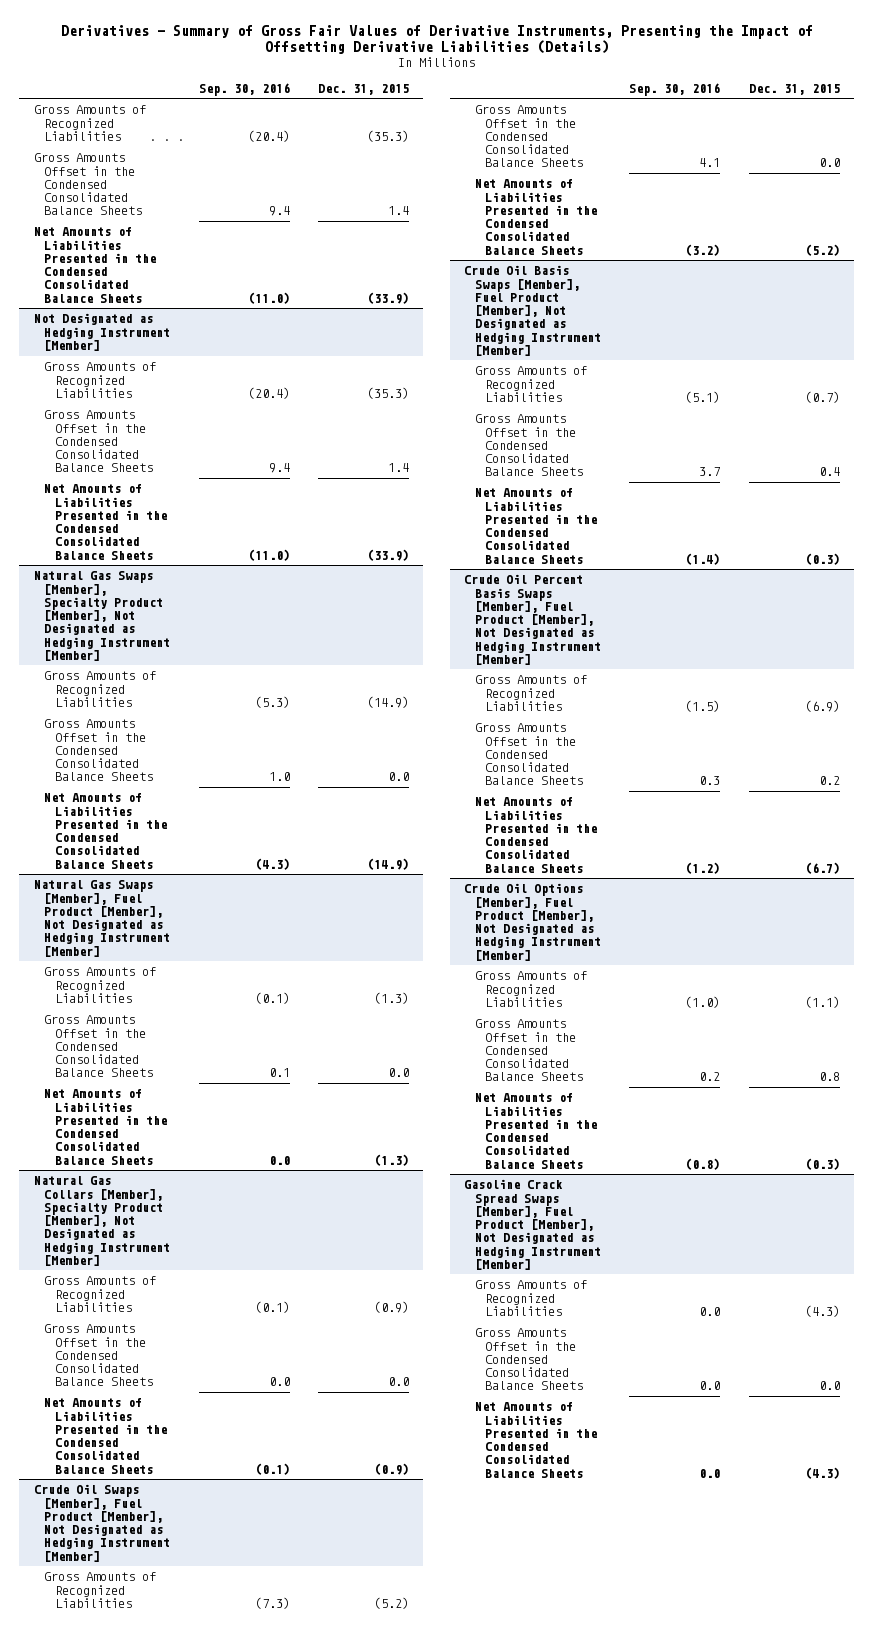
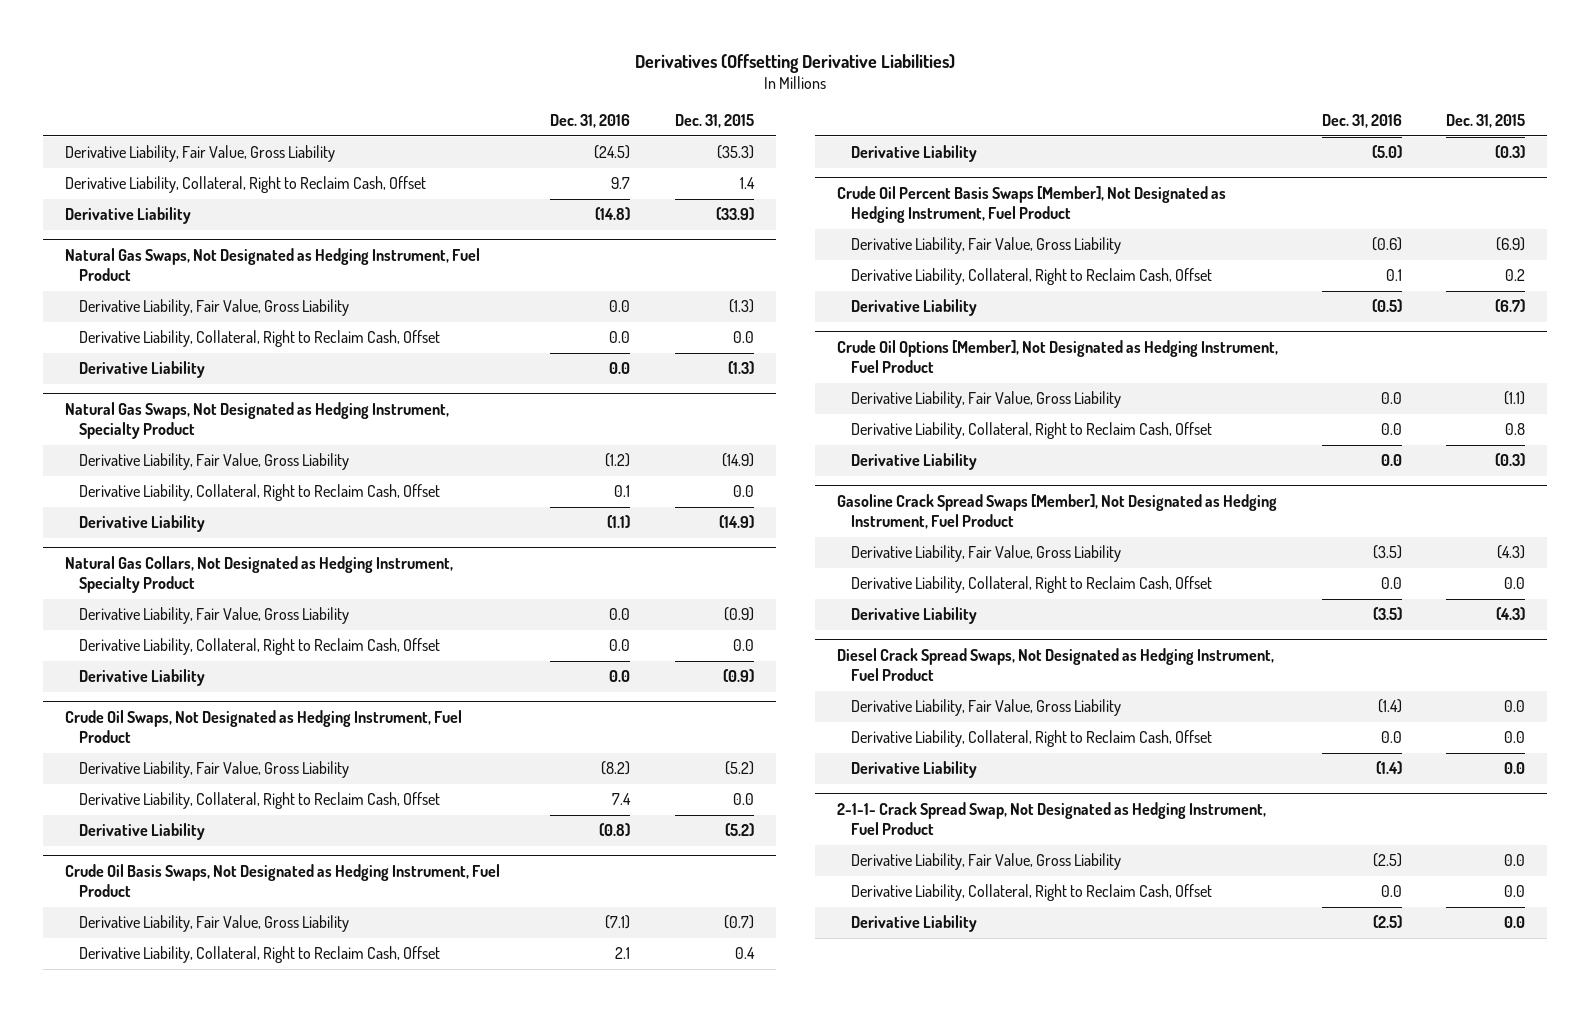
- Derivatives - Summary of Gross Fair Values of Derivative Instruments, Presenting the Impact of Offsetting Derivative Liabilities (Details)
+ Derivatives (Offsetting Derivative Liabilities)
- | Sep. 30, 2016 | Dec. 31, 2015
+ | Dec. 31, 2016 | Dec. 31, 2015
- Gross Amounts of Recognized Liabilities | (20.4) | (35.3)
- Gross Amounts Offset in the Condensed Consolidated Balance Sheets | 9.4 | 1.4
- Net Amounts of Liabilities Presented in the Condensed Consolidated Balance Sheets | (11.0) | (33.9)
- Not Designated as Hedging Instrument [Member]
- Gross Amounts of Recognized Liabilities | (20.4) | (35.3)
- Gross Amounts Offset in the Condensed Consolidated Balance Sheets | 9.4 | 1.4
- Net Amounts of Liabilities Presented in the Condensed Consolidated Balance Sheets | (11.0) | (33.9)
- Natural Gas Swaps [Member], Specialty Product [Member], Not Designated as Hedging Instrument [Member]
- Gross Amounts of Recognized Liabilities | (5.3) | (14.9)
- Gross Amounts Offset in the Condensed Consolidated Balance Sheets | 1.0 | 0.0
- Net Amounts of Liabilities Presented in the Condensed Consolidated Balance Sheets | (4.3) | (14.9)
- Natural Gas Swaps [Member], Fuel Product [Member], Not Designated as Hedging Instrument [Member]
- Gross Amounts of Recognized Liabilities | (0.1) | (1.3)
- Gross Amounts Offset in the Condensed Consolidated Balance Sheets | 0.1 | 0.0
- Net Amounts of Liabilities Presented in the Condensed Consolidated Balance Sheets | 0.0 | (1.3)
- Natural Gas Collars [Member], Specialty Product [Member], Not Designated as Hedging Instrument [Member]
- Gross Amounts of Recognized Liabilities | (0.1) | (0.9)
- Gross Amounts Offset in the Condensed Consolidated Balance Sheets | 0.0 | 0.0
- Net Amounts of Liabilities Presented in the Condensed Consolidated Balance Sheets | (0.1) | (0.9)
- Crude Oil Swaps [Member], Fuel Product [Member], Not Designated as Hedging Instrument [Member]
- Gross Amounts of Recognized Liabilities | (7.3) | (5.2)
- Gross Amounts Offset in the Condensed Consolidated Balance Sheets | 4.1 | 0.0
- Net Amounts of Liabilities Presented in the Condensed Consolidated Balance Sheets | (3.2) | (5.2)
- Crude Oil Basis Swaps [Member], Fuel Product [Member], Not Designated as Hedging Instrument [Member]
- Gross Amounts of Recognized Liabilities | (5.1) | (0.7)
- Gross Amounts Offset in the Condensed Consolidated Balance Sheets | 3.7 | 0.4
- Net Amounts of Liabilities Presented in the Condensed Consolidated Balance Sheets | (1.4) | (0.3)
- Crude Oil Percent Basis Swaps [Member], Fuel Product [Member], Not Designated as Hedging Instrument [Member]
- Gross Amounts of Recognized Liabilities | (1.5) | (6.9)
- Gross Amounts Offset in the Condensed Consolidated Balance Sheets | 0.3 | 0.2
- Net Amounts of Liabilities Presented in the Condensed Consolidated Balance Sheets | (1.2) | (6.7)
- Crude Oil Options [Member], Fuel Product [Member], Not Designated as Hedging Instrument [Member]
- Gross Amounts of Recognized Liabilities | (1.0) | (1.1)
- Gross Amounts Offset in the Condensed Consolidated Balance Sheets | 0.2 | 0.8
- Net Amounts of Liabilities Presented in the Condensed Consolidated Balance Sheets | (0.8) | (0.3)
- Gasoline Crack Spread Swaps [Member], Fuel Product [Member], Not Designated as Hedging Instrument [Member]
- Gross Amounts of Recognized Liabilities | 0.0 | (4.3)
- Gross Amounts Offset in the Condensed Consolidated Balance Sheets | 0.0 | 0.0
- Net Amounts of Liabilities Presented in the Condensed Consolidated Balance Sheets | 0.0 | (4.3)
+ Derivative Liability, Fair Value, Gross Liability | (24.5) | (35.3)
+ Derivative Liability, Collateral, Right to Reclaim Cash, Offset | 9.7 | 1.4
+ Derivative Liability | (14.8) | (33.9)
+ Natural Gas Swaps, Not Designated as Hedging Instrument, Fuel Product
+ Derivative Liability, Fair Value, Gross Liability | 0.0 | (1.3)
+ Derivative Liability, Collateral, Right to Reclaim Cash, Offset | 0.0 | 0.0
+ Derivative Liability | 0.0 | (1.3)
+ Natural Gas Swaps, Not Designated as Hedging Instrument, Specialty Product
+ Derivative Liability, Fair Value, Gross Liability | (1.2) | (14.9)
+ Derivative Liability, Collateral, Right to Reclaim Cash, Offset | 0.1 | 0.0
+ Derivative Liability | (1.1) | (14.9)
+ Natural Gas Collars, Not Designated as Hedging Instrument, Specialty Product
+ Derivative Liability, Fair Value, Gross Liability | 0.0 | (0.9)
+ Derivative Liability, Collateral, Right to Reclaim Cash, Offset | 0.0 | 0.0
+ Derivative Liability | 0.0 | (0.9)
+ Crude Oil Swaps, Not Designated as Hedging Instrument, Fuel Product
+ Derivative Liability, Fair Value, Gross Liability | (8.2) | (5.2)
+ Derivative Liability, Collateral, Right to Reclaim Cash, Offset | 7.4 | 0.0
+ Derivative Liability | (0.8) | (5.2)
+ Crude Oil Basis Swaps, Not Designated as Hedging Instrument, Fuel Product
+ Derivative Liability, Fair Value, Gross Liability | (7.1) | (0.7)
+ Derivative Liability, Collateral, Right to Reclaim Cash, Offset | 2.1 | 0.4
+ Derivative Liability | (5.0) | (0.3)
+ Crude Oil Percent Basis Swaps [Member], Not Designated as Hedging Instrument, Fuel Product
+ Derivative Liability, Fair Value, Gross Liability | (0.6) | (6.9)
+ Derivative Liability, Collateral, Right to Reclaim Cash, Offset | 0.1 | 0.2
+ Derivative Liability | (0.5) | (6.7)
+ Crude Oil Options [Member], Not Designated as Hedging Instrument, Fuel Product
+ Derivative Liability, Fair Value, Gross Liability | 0.0 | (1.1)
+ Derivative Liability, Collateral, Right to Reclaim Cash, Offset | 0.0 | 0.8
+ Derivative Liability | 0.0 | (0.3)
+ Gasoline Crack Spread Swaps [Member], Not Designated as Hedging Instrument, Fuel Product
+ Derivative Liability, Fair Value, Gross Liability | (3.5) | (4.3)
+ Derivative Liability, Collateral, Right to Reclaim Cash, Offset | 0.0 | 0.0
+ Derivative Liability | (3.5) | (4.3)
+ Diesel Crack Spread Swaps, Not Designated as Hedging Instrument, Fuel Product
+ Derivative Liability, Fair Value, Gross Liability | (1.4) | 0.0
+ Derivative Liability, Collateral, Right to Reclaim Cash, Offset | 0.0 | 0.0
+ Derivative Liability | (1.4) | 0.0
+ 2-1-1- Crack Spread Swap, Not Designated as Hedging Instrument, Fuel Product
+ Derivative Liability, Fair Value, Gross Liability | (2.5) | 0.0
+ Derivative Liability, Collateral, Right to Reclaim Cash, Offset | 0.0 | 0.0
+ Derivative Liability | (2.5) | 0.0

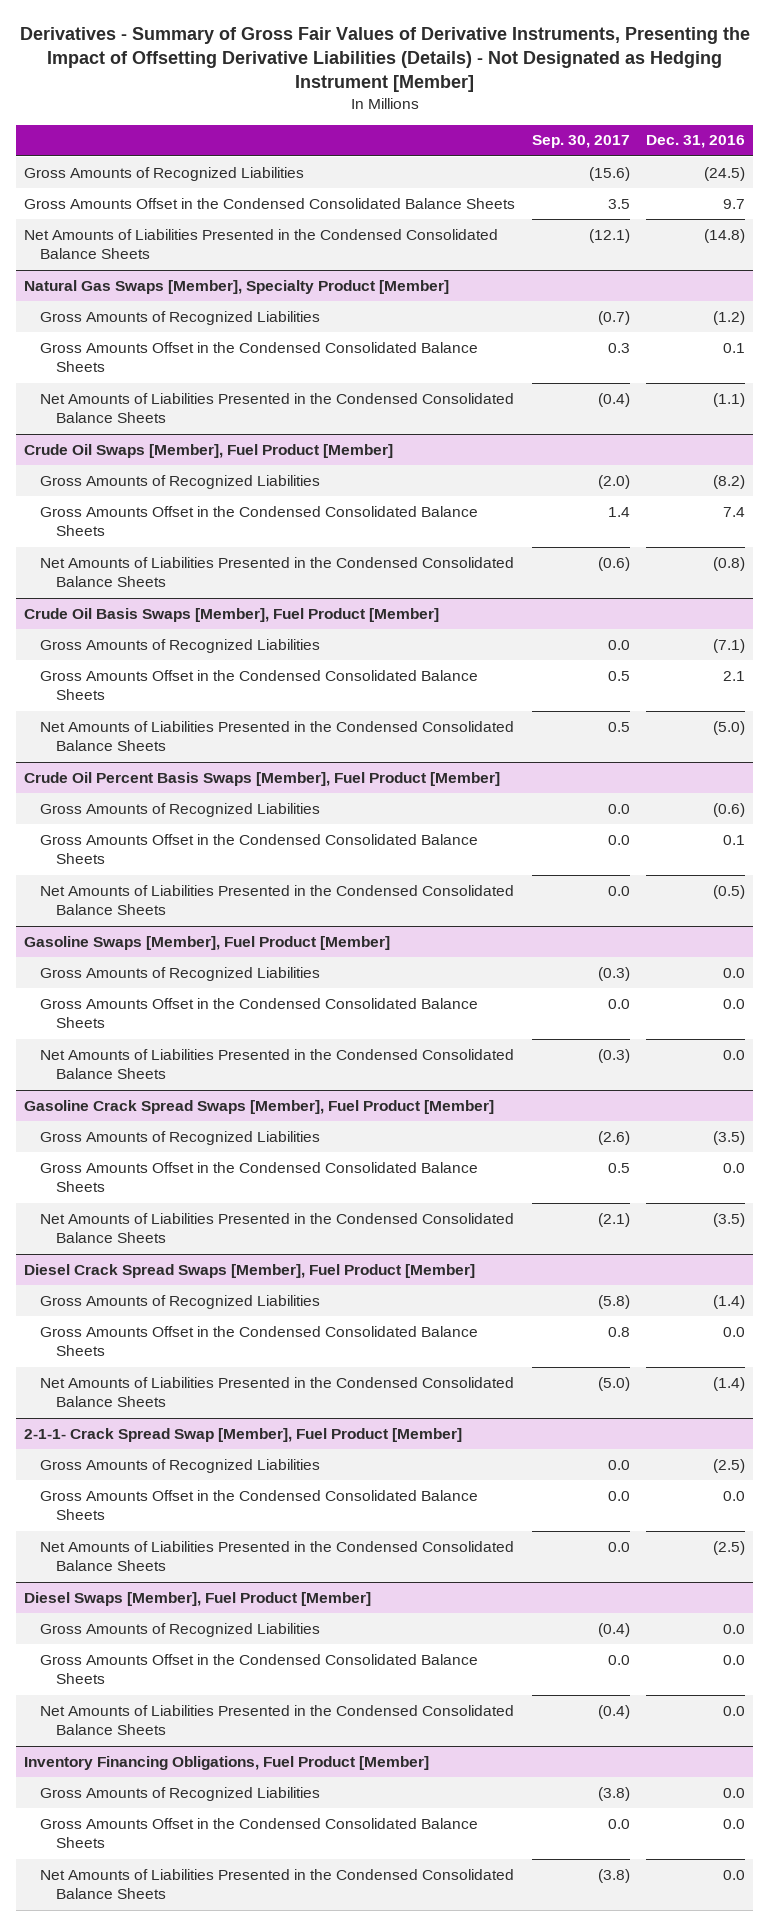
- Derivatives (Offsetting Derivative Liabilities)
+ Derivatives - Summary of Gross Fair Values of Derivative Instruments, Presenting the Impact of Offsetting Derivative Liabilities (Details) - Not Designated as Hedging Instrument [Member]
- | Dec. 31, 2016 | Dec. 31, 2015
+ | Sep. 30, 2017 | Dec. 31, 2016
- Derivative Liability, Fair Value, Gross Liability | (24.5) | (35.3)
- Derivative Liability, Collateral, Right to Reclaim Cash, Offset | 9.7 | 1.4
- Derivative Liability | (14.8) | (33.9)
- Natural Gas Swaps, Not Designated as Hedging Instrument, Fuel Product
- Derivative Liability, Fair Value, Gross Liability | 0.0 | (1.3)
- Derivative Liability, Collateral, Right to Reclaim Cash, Offset | 0.0 | 0.0
- Derivative Liability | 0.0 | (1.3)
- Natural Gas Swaps, Not Designated as Hedging Instrument, Specialty Product
- Derivative Liability, Fair Value, Gross Liability | (1.2) | (14.9)
- Derivative Liability, Collateral, Right to Reclaim Cash, Offset | 0.1 | 0.0
- Derivative Liability | (1.1) | (14.9)
- Natural Gas Collars, Not Designated as Hedging Instrument, Specialty Product
- Derivative Liability, Fair Value, Gross Liability | 0.0 | (0.9)
- Derivative Liability, Collateral, Right to Reclaim Cash, Offset | 0.0 | 0.0
- Derivative Liability | 0.0 | (0.9)
- Crude Oil Swaps, Not Designated as Hedging Instrument, Fuel Product
- Derivative Liability, Fair Value, Gross Liability | (8.2) | (5.2)
- Derivative Liability, Collateral, Right to Reclaim Cash, Offset | 7.4 | 0.0
- Derivative Liability | (0.8) | (5.2)
- Crude Oil Basis Swaps, Not Designated as Hedging Instrument, Fuel Product
- Derivative Liability, Fair Value, Gross Liability | (7.1) | (0.7)
- Derivative Liability, Collateral, Right to Reclaim Cash, Offset | 2.1 | 0.4
- Derivative Liability | (5.0) | (0.3)
- Crude Oil Percent Basis Swaps [Member], Not Designated as Hedging Instrument, Fuel Product
- Derivative Liability, Fair Value, Gross Liability | (0.6) | (6.9)
- Derivative Liability, Collateral, Right to Reclaim Cash, Offset | 0.1 | 0.2
- Derivative Liability | (0.5) | (6.7)
- Crude Oil Options [Member], Not Designated as Hedging Instrument, Fuel Product
- Derivative Liability, Fair Value, Gross Liability | 0.0 | (1.1)
- Derivative Liability, Collateral, Right to Reclaim Cash, Offset | 0.0 | 0.8
- Derivative Liability | 0.0 | (0.3)
- Gasoline Crack Spread Swaps [Member], Not Designated as Hedging Instrument, Fuel Product
- Derivative Liability, Fair Value, Gross Liability | (3.5) | (4.3)
- Derivative Liability, Collateral, Right to Reclaim Cash, Offset | 0.0 | 0.0
- Derivative Liability | (3.5) | (4.3)
- Diesel Crack Spread Swaps, Not Designated as Hedging Instrument, Fuel Product
- Derivative Liability, Fair Value, Gross Liability | (1.4) | 0.0
- Derivative Liability, Collateral, Right to Reclaim Cash, Offset | 0.0 | 0.0
- Derivative Liability | (1.4) | 0.0
- 2-1-1- Crack Spread Swap, Not Designated as Hedging Instrument, Fuel Product
- Derivative Liability, Fair Value, Gross Liability | (2.5) | 0.0
- Derivative Liability, Collateral, Right to Reclaim Cash, Offset | 0.0 | 0.0
- Derivative Liability | (2.5) | 0.0
+ Gross Amounts of Recognized Liabilities | (15.6) | (24.5)
+ Gross Amounts Offset in the Condensed Consolidated Balance Sheets | 3.5 | 9.7
+ Net Amounts of Liabilities Presented in the Condensed Consolidated Balance Sheets | (12.1) | (14.8)
+ Natural Gas Swaps [Member], Specialty Product [Member]
+ Gross Amounts of Recognized Liabilities | (0.7) | (1.2)
+ Gross Amounts Offset in the Condensed Consolidated Balance Sheets | 0.3 | 0.1
+ Net Amounts of Liabilities Presented in the Condensed Consolidated Balance Sheets | (0.4) | (1.1)
+ Crude Oil Swaps [Member], Fuel Product [Member]
+ Gross Amounts of Recognized Liabilities | (2.0) | (8.2)
+ Gross Amounts Offset in the Condensed Consolidated Balance Sheets | 1.4 | 7.4
+ Net Amounts of Liabilities Presented in the Condensed Consolidated Balance Sheets | (0.6) | (0.8)
+ Crude Oil Basis Swaps [Member], Fuel Product [Member]
+ Gross Amounts of Recognized Liabilities | 0.0 | (7.1)
+ Gross Amounts Offset in the Condensed Consolidated Balance Sheets | 0.5 | 2.1
+ Net Amounts of Liabilities Presented in the Condensed Consolidated Balance Sheets | 0.5 | (5.0)
+ Crude Oil Percent Basis Swaps [Member], Fuel Product [Member]
+ Gross Amounts of Recognized Liabilities | 0.0 | (0.6)
+ Gross Amounts Offset in the Condensed Consolidated Balance Sheets | 0.0 | 0.1
+ Net Amounts of Liabilities Presented in the Condensed Consolidated Balance Sheets | 0.0 | (0.5)
+ Gasoline Swaps [Member], Fuel Product [Member]
+ Gross Amounts of Recognized Liabilities | (0.3) | 0.0
+ Gross Amounts Offset in the Condensed Consolidated Balance Sheets | 0.0 | 0.0
+ Net Amounts of Liabilities Presented in the Condensed Consolidated Balance Sheets | (0.3) | 0.0
+ Gasoline Crack Spread Swaps [Member], Fuel Product [Member]
+ Gross Amounts of Recognized Liabilities | (2.6) | (3.5)
+ Gross Amounts Offset in the Condensed Consolidated Balance Sheets | 0.5 | 0.0
+ Net Amounts of Liabilities Presented in the Condensed Consolidated Balance Sheets | (2.1) | (3.5)
+ Diesel Crack Spread Swaps [Member], Fuel Product [Member]
+ Gross Amounts of Recognized Liabilities | (5.8) | (1.4)
+ Gross Amounts Offset in the Condensed Consolidated Balance Sheets | 0.8 | 0.0
+ Net Amounts of Liabilities Presented in the Condensed Consolidated Balance Sheets | (5.0) | (1.4)
+ 2-1-1- Crack Spread Swap [Member], Fuel Product [Member]
+ Gross Amounts of Recognized Liabilities | 0.0 | (2.5)
+ Gross Amounts Offset in the Condensed Consolidated Balance Sheets | 0.0 | 0.0
+ Net Amounts of Liabilities Presented in the Condensed Consolidated Balance Sheets | 0.0 | (2.5)
+ Diesel Swaps [Member], Fuel Product [Member]
+ Gross Amounts of Recognized Liabilities | (0.4) | 0.0
+ Gross Amounts Offset in the Condensed Consolidated Balance Sheets | 0.0 | 0.0
+ Net Amounts of Liabilities Presented in the Condensed Consolidated Balance Sheets | (0.4) | 0.0
+ Inventory Financing Obligations, Fuel Product [Member]
+ Gross Amounts of Recognized Liabilities | (3.8) | 0.0
+ Gross Amounts Offset in the Condensed Consolidated Balance Sheets | 0.0 | 0.0
+ Net Amounts of Liabilities Presented in the Condensed Consolidated Balance Sheets | (3.8) | 0.0

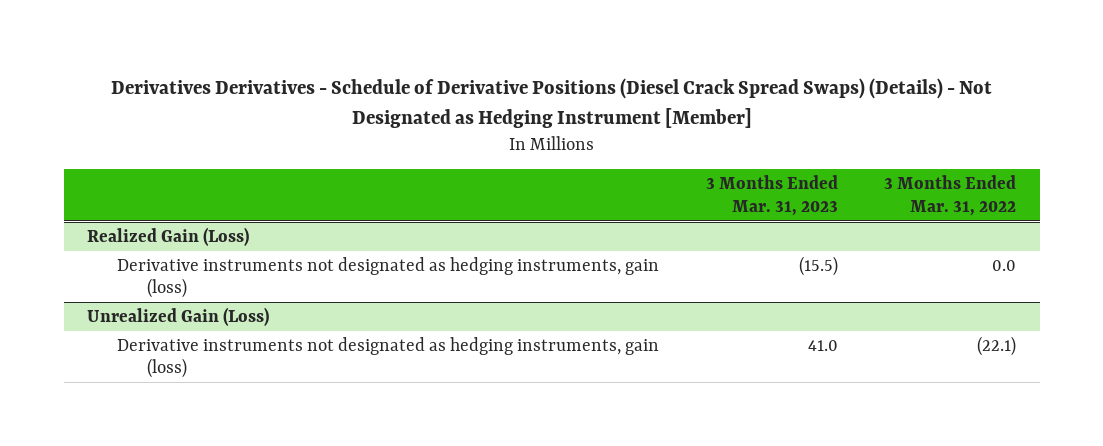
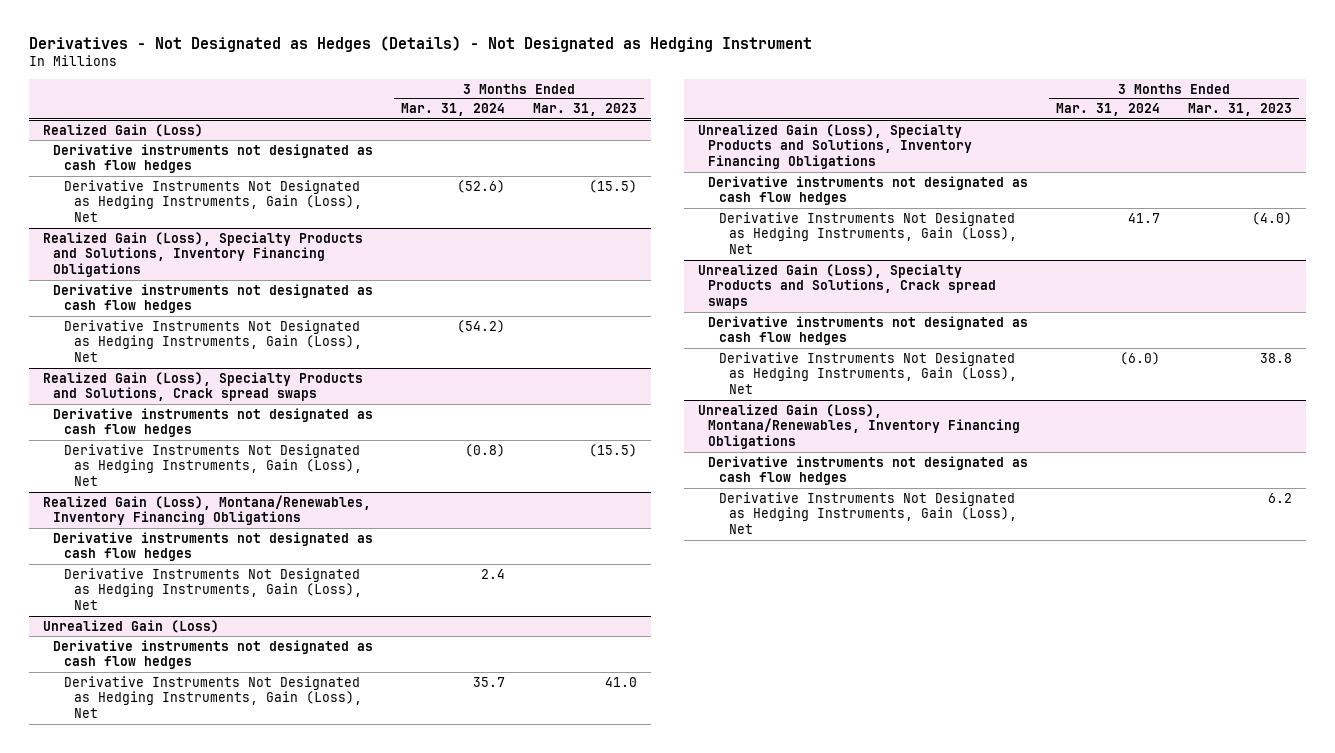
- Derivatives Derivatives - Schedule of Derivative Positions (Diesel Crack Spread Swaps) (Details) - Not Designated as Hedging Instrument [Member]
+ Derivatives - Not Designated as Hedges (Details) - Not Designated as Hedging Instrument
- | 3 Months Ended Mar. 31, 2023 | 3 Months Ended Mar. 31, 2022
+ | 3 Months Ended Mar. 31, 2024 | 3 Months Ended Mar. 31, 2023
@ Realized Gain (Loss)
- Derivative instruments not designated as hedging instruments, gain (loss) | (15.5) | 0.0
+ Derivative instruments not designated as cash flow hedges
+ Derivative Instruments Not Designated as Hedging Instruments, Gain (Loss), Net | (52.6) | (15.5)
+ Realized Gain (Loss), Specialty Products and Solutions, Inventory Financing Obligations
+ Derivative instruments not designated as cash flow hedges
+ Derivative Instruments Not Designated as Hedging Instruments, Gain (Loss), Net | (54.2) |
+ Realized Gain (Loss), Specialty Products and Solutions, Crack spread swaps
+ Derivative instruments not designated as cash flow hedges
+ Derivative Instruments Not Designated as Hedging Instruments, Gain (Loss), Net | (0.8) | (15.5)
+ Realized Gain (Loss), Montana/Renewables, Inventory Financing Obligations
+ Derivative instruments not designated as cash flow hedges
+ Derivative Instruments Not Designated as Hedging Instruments, Gain (Loss), Net | 2.4 |
@ Unrealized Gain (Loss)
- Derivative instruments not designated as hedging instruments, gain (loss) | 41.0 | (22.1)
+ Derivative instruments not designated as cash flow hedges
+ Derivative Instruments Not Designated as Hedging Instruments, Gain (Loss), Net | 35.7 | 41.0
+ Unrealized Gain (Loss), Specialty Products and Solutions, Inventory Financing Obligations
+ Derivative instruments not designated as cash flow hedges
+ Derivative Instruments Not Designated as Hedging Instruments, Gain (Loss), Net | 41.7 | (4.0)
+ Unrealized Gain (Loss), Specialty Products and Solutions, Crack spread swaps
+ Derivative instruments not designated as cash flow hedges
+ Derivative Instruments Not Designated as Hedging Instruments, Gain (Loss), Net | (6.0) | 38.8
+ Unrealized Gain (Loss), Montana/Renewables, Inventory Financing Obligations
+ Derivative instruments not designated as cash flow hedges
+ Derivative Instruments Not Designated as Hedging Instruments, Gain (Loss), Net | | 6.2

